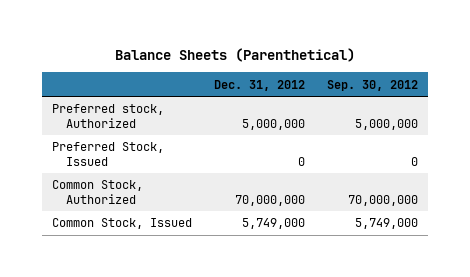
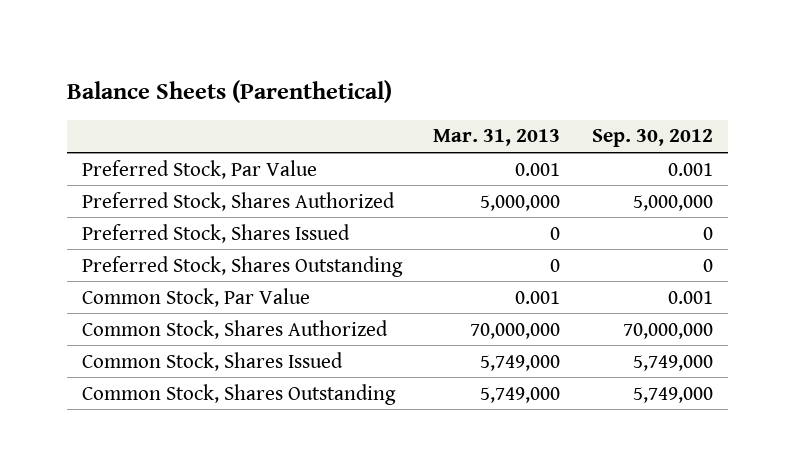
- | Dec. 31, 2012 | Sep. 30, 2012
+ | Mar. 31, 2013 | Sep. 30, 2012
- Preferred stock, Authorized | 5,000,000 | 5,000,000
- Preferred Stock, Issued | 0 | 0
- Common Stock, Authorized | 70,000,000 | 70,000,000
- Common Stock, Issued | 5,749,000 | 5,749,000
+ Preferred Stock, Par Value | 0.001 | 0.001
+ Preferred Stock, Shares Authorized | 5,000,000 | 5,000,000
+ Preferred Stock, Shares Issued | 0 | 0
+ Preferred Stock, Shares Outstanding | 0 | 0
+ Common Stock, Par Value | 0.001 | 0.001
+ Common Stock, Shares Authorized | 70,000,000 | 70,000,000
+ Common Stock, Shares Issued | 5,749,000 | 5,749,000
+ Common Stock, Shares Outstanding | 5,749,000 | 5,749,000

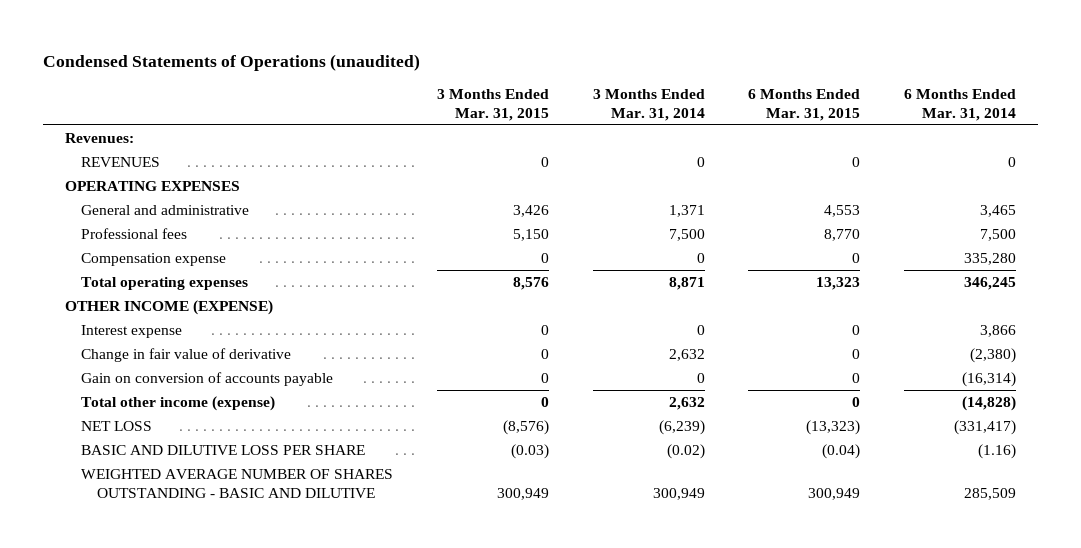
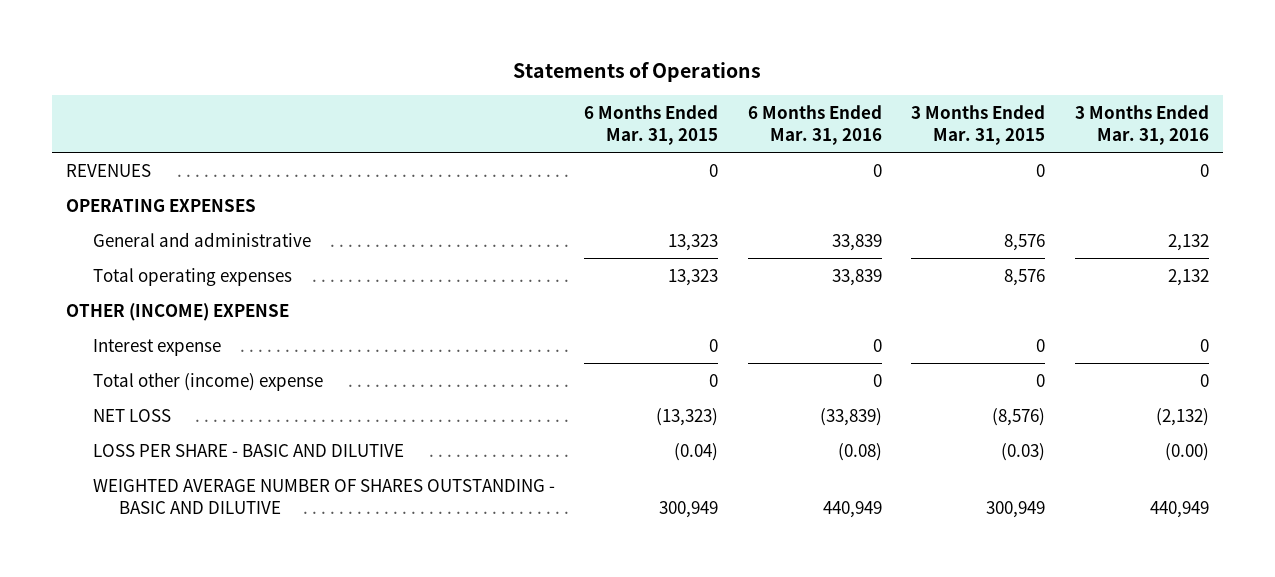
- Condensed Statements of Operations (unaudited)
+ Statements of Operations
- | 3 Months Ended Mar. 31, 2015 | 3 Months Ended Mar. 31, 2014 | 6 Months Ended Mar. 31, 2015 | 6 Months Ended Mar. 31, 2014
+ | 6 Months Ended Mar. 31, 2015 | 6 Months Ended Mar. 31, 2016 | 3 Months Ended Mar. 31, 2015 | 3 Months Ended Mar. 31, 2016
- Revenues:
- General and administrative | 3,426 | 1,371 | 4,553 | 3,465
- Professional fees | 5,150 | 7,500 | 8,770 | 7,500
- Compensation expense | 0 | 0 | 0 | 335,280
+ General and administrative | 13,323 | 33,839 | 8,576 | 2,132
- OTHER INCOME (EXPENSE)
+ OTHER (INCOME) EXPENSE
- Change in fair value of derivative | 0 | 2,632 | 0 | (2,380)
- Gain on conversion of accounts payable | 0 | 0 | 0 | (16,314)
- Total other income (expense) | 0 | 2,632 | 0 | (14,828)
+ Total other (income) expense | 0 | 0 | 0 | 0
- BASIC AND DILUTIVE LOSS PER SHARE | (0.03) | (0.02) | (0.04) | (1.16)
+ LOSS PER SHARE - BASIC AND DILUTIVE | (0.04) | (0.08) | (0.03) | (0.00)

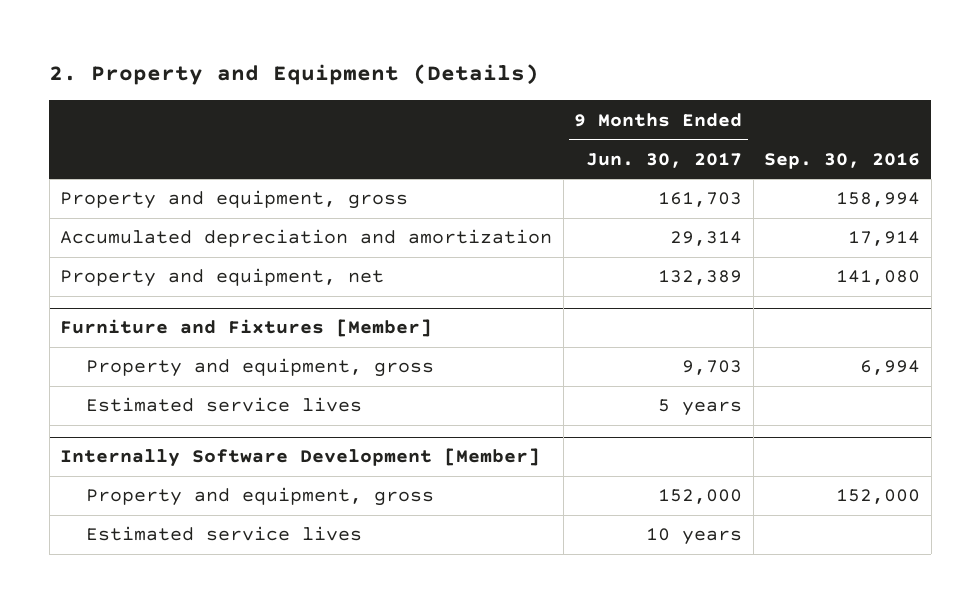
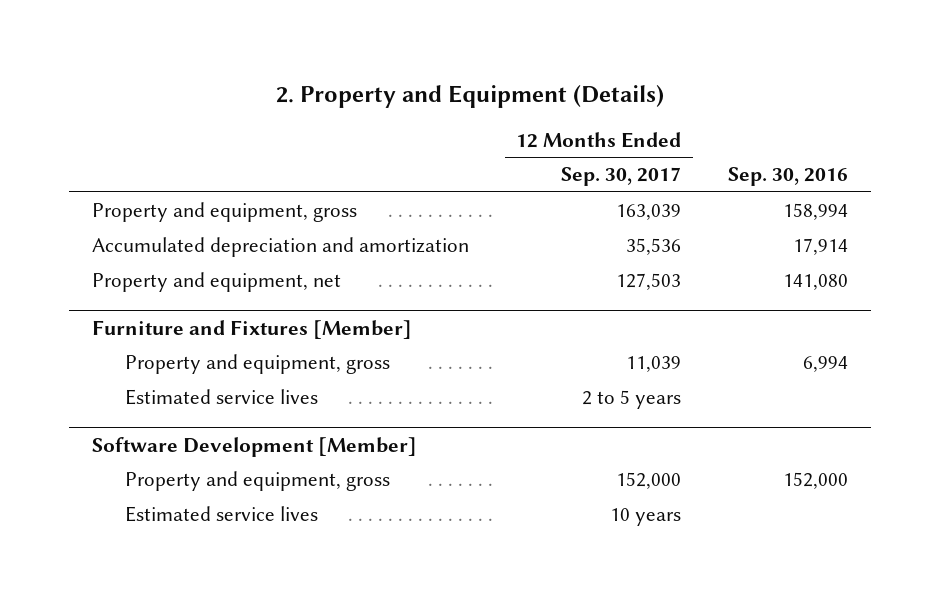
- | 9 Months Ended Jun. 30, 2017 | Sep. 30, 2016
+ | 12 Months Ended Sep. 30, 2017 | Sep. 30, 2016
- Internally Software Development [Member]
+ Software Development [Member]

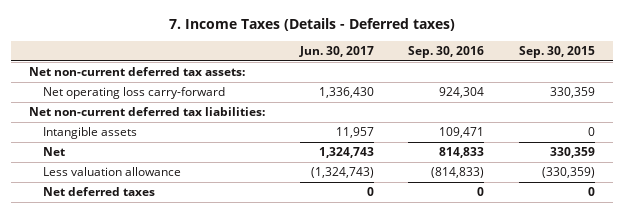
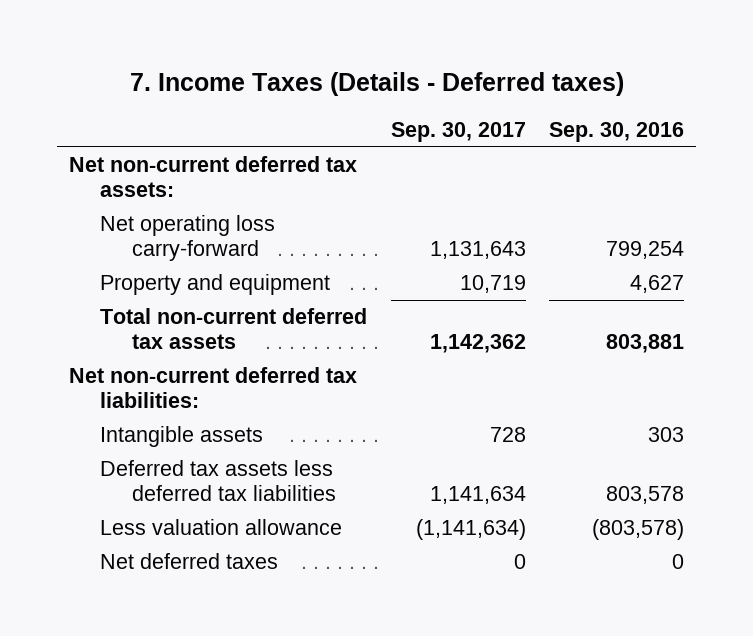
- | Jun. 30, 2017 | Sep. 30, 2016 | Sep. 30, 2015
+ | Sep. 30, 2017 | Sep. 30, 2016
- Net operating loss carry-forward | 1,336,430 | 924,304 | 330,359
+ Net operating loss carry-forward | 1,131,643 | 799,254
+ Property and equipment | 10,719 | 4,627
+ Total non-current deferred tax assets | 1,142,362 | 803,881
- Intangible assets | 11,957 | 109,471 | 0
- Net | 1,324,743 | 814,833 | 330,359
- Less valuation allowance | (1,324,743) | (814,833) | (330,359)
+ Intangible assets | 728 | 303
+ Deferred tax assets less deferred tax liabilities | 1,141,634 | 803,578
+ Less valuation allowance | (1,141,634) | (803,578)

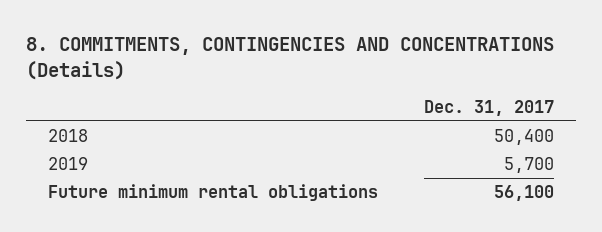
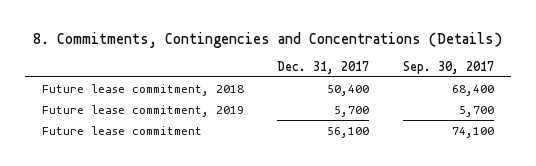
- 8. COMMITMENTS, CONTINGENCIES AND CONCENTRATIONS (Details)
+ 8. Commitments, Contingencies and Concentrations (Details)
- | Dec. 31, 2017
+ | Dec. 31, 2017 | Sep. 30, 2017
- 2018 | 50,400
- 2019 | 5,700
- Future minimum rental obligations | 56,100
+ Future lease commitment, 2018 | 50,400 | 68,400
+ Future lease commitment, 2019 | 5,700 | 5,700
+ Future lease commitment | 56,100 | 74,100

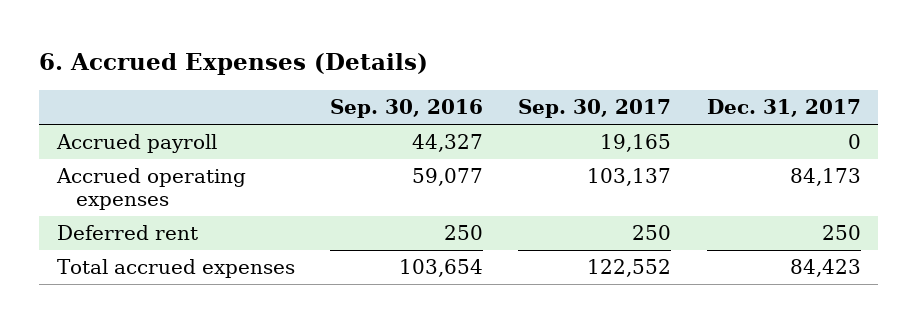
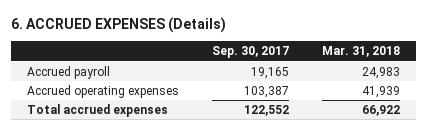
- 6. Accrued Expenses (Details)
+ 6. ACCRUED EXPENSES (Details)
- | Sep. 30, 2016 | Sep. 30, 2017 | Dec. 31, 2017
+ | Sep. 30, 2017 | Mar. 31, 2018
- Accrued operating expenses | 59,077 | 103,137 | 84,173
- Deferred rent | 250 | 250 | 250
+ Accrued operating expenses | 103,387 | 41,939

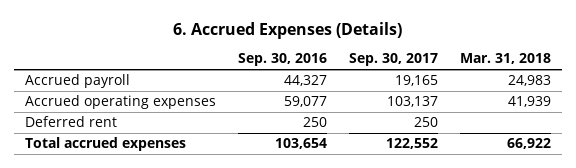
- 6. ACCRUED EXPENSES (Details)
+ 6. Accrued Expenses (Details)
- | Sep. 30, 2017 | Mar. 31, 2018
+ | Sep. 30, 2016 | Sep. 30, 2017 | Mar. 31, 2018
- Accrued operating expenses | 103,387 | 41,939
+ Accrued operating expenses | 59,077 | 103,137 | 41,939
+ Deferred rent | 250 | 250 |

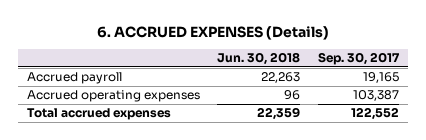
- 6. Accrued Expenses (Details)
+ 6. ACCRUED EXPENSES (Details)
- | Sep. 30, 2016 | Sep. 30, 2017 | Mar. 31, 2018
+ | Jun. 30, 2018 | Sep. 30, 2017
- Accrued operating expenses | 59,077 | 103,137 | 41,939
- Deferred rent | 250 | 250 |
+ Accrued operating expenses | 96 | 103,387

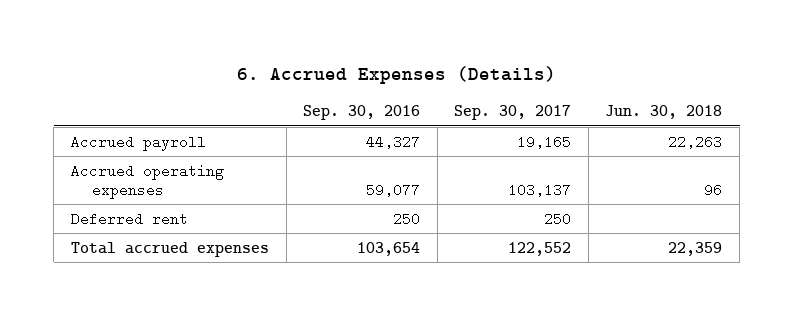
- 6. ACCRUED EXPENSES (Details)
+ 6. Accrued Expenses (Details)
- | Jun. 30, 2018 | Sep. 30, 2017
+ | Sep. 30, 2016 | Sep. 30, 2017 | Jun. 30, 2018
- Accrued operating expenses | 96 | 103,387
+ Accrued operating expenses | 59,077 | 103,137 | 96
+ Deferred rent | 250 | 250 |

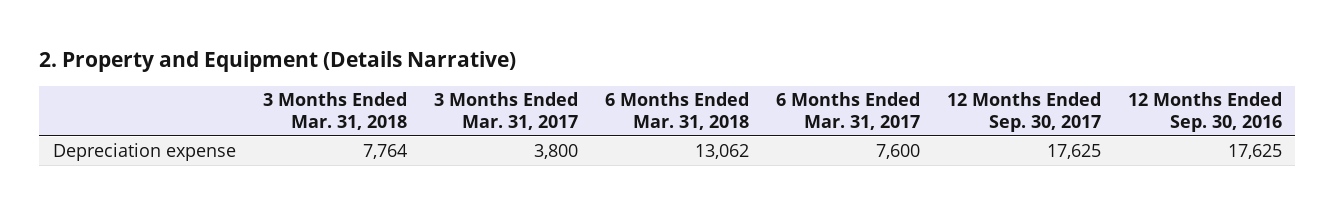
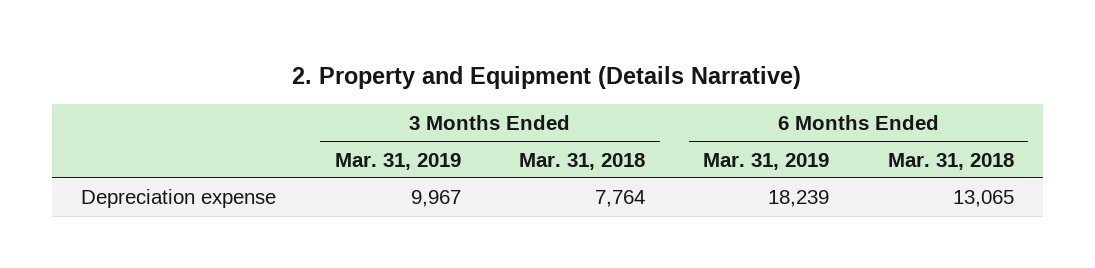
- | 3 Months Ended Mar. 31, 2018 | 3 Months Ended Mar. 31, 2017 | 6 Months Ended Mar. 31, 2018 | 6 Months Ended Mar. 31, 2017 | 12 Months Ended Sep. 30, 2017 | 12 Months Ended Sep. 30, 2016
+ | 3 Months Ended Mar. 31, 2019 | 3 Months Ended Mar. 31, 2018 | 6 Months Ended Mar. 31, 2019 | 6 Months Ended Mar. 31, 2018
- Depreciation expense | 7,764 | 3,800 | 13,062 | 7,600 | 17,625 | 17,625
+ Depreciation expense | 9,967 | 7,764 | 18,239 | 13,065

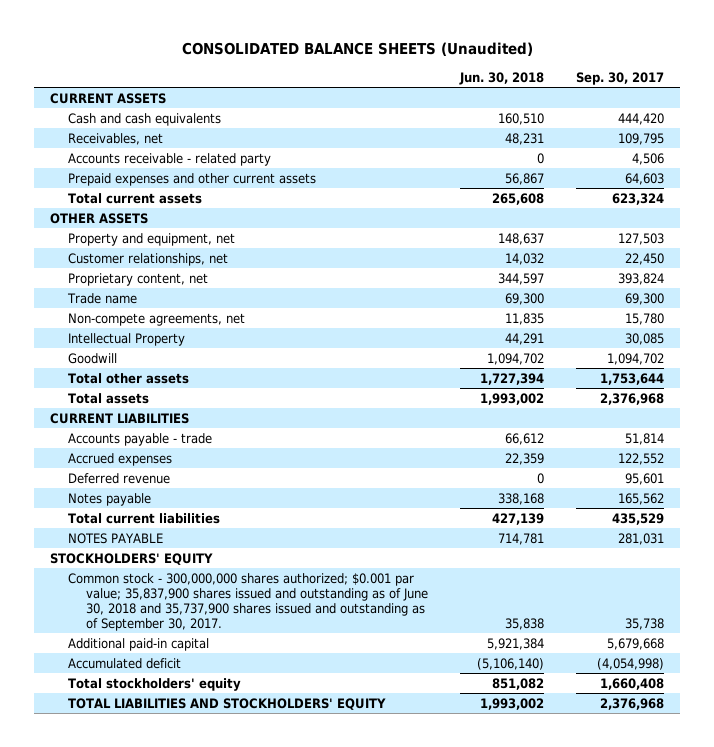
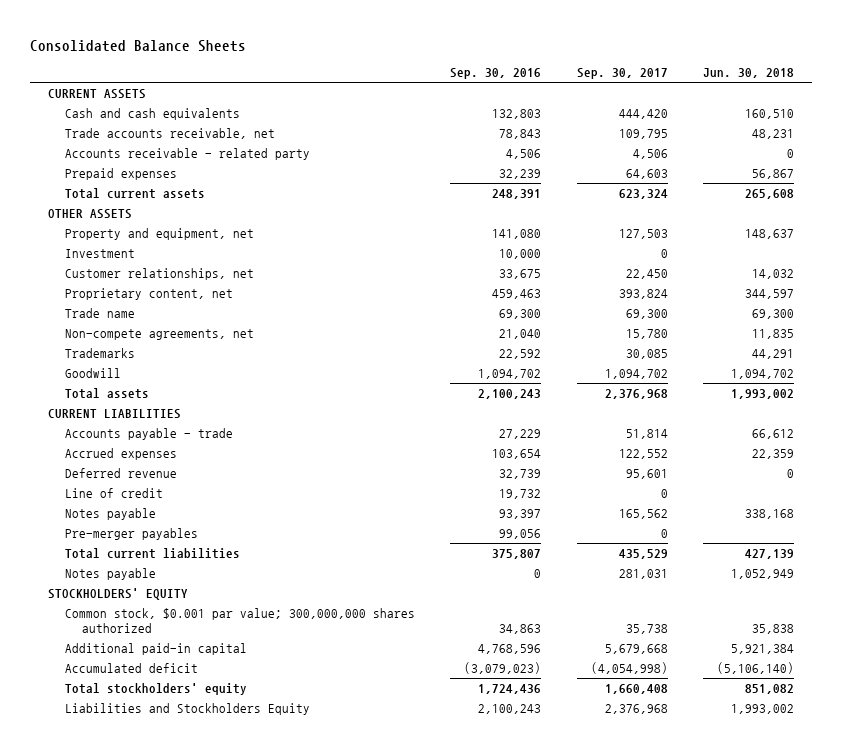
- CONSOLIDATED BALANCE SHEETS (Unaudited)
+ Consolidated Balance Sheets
- | Jun. 30, 2018 | Sep. 30, 2017
+ | Sep. 30, 2016 | Sep. 30, 2017 | Jun. 30, 2018
- Receivables, net | 48,231 | 109,795
+ Trade accounts receivable, net | 78,843 | 109,795 | 48,231
- Prepaid expenses and other current assets | 56,867 | 64,603
+ Prepaid expenses | 32,239 | 64,603 | 56,867
+ Investment | 10,000 | 0 |
- Intellectual Property | 44,291 | 30,085
+ Trademarks | 22,592 | 30,085 | 44,291
- Total other assets | 1,727,394 | 1,753,644
+ Line of credit | 19,732 | 0 |
+ Pre-merger payables | 99,056 | 0 |
- NOTES PAYABLE | 714,781 | 281,031
+ Notes payable | 0 | 281,031 | 1,052,949
- Common stock - 300,000,000 shares authorized; $0.001 par value; 35,837,900 shares issued and outstanding as of June 30, 2018 and 35,737,900 shares issued and outstanding as of September 30, 2017. | 35,838 | 35,738
+ Common stock, $0.001 par value; 300,000,000 shares authorized | 34,863 | 35,738 | 35,838
- TOTAL LIABILITIES AND STOCKHOLDERS' EQUITY | 1,993,002 | 2,376,968
+ Liabilities and Stockholders Equity | 2,100,243 | 2,376,968 | 1,993,002

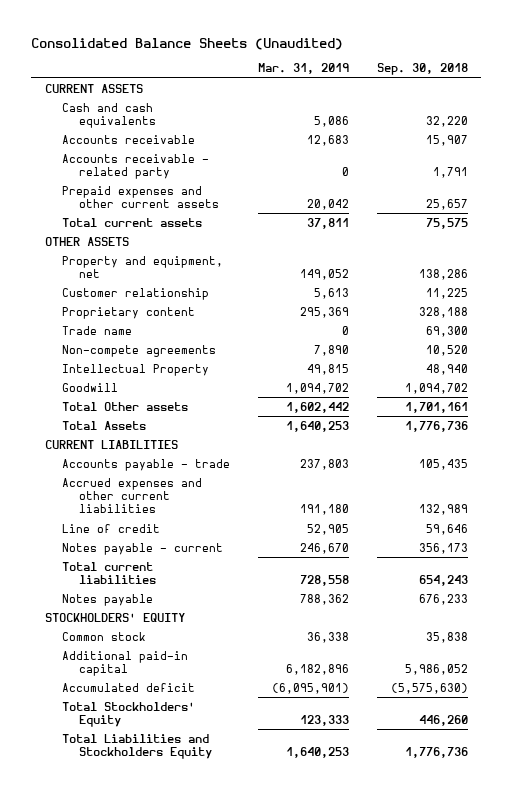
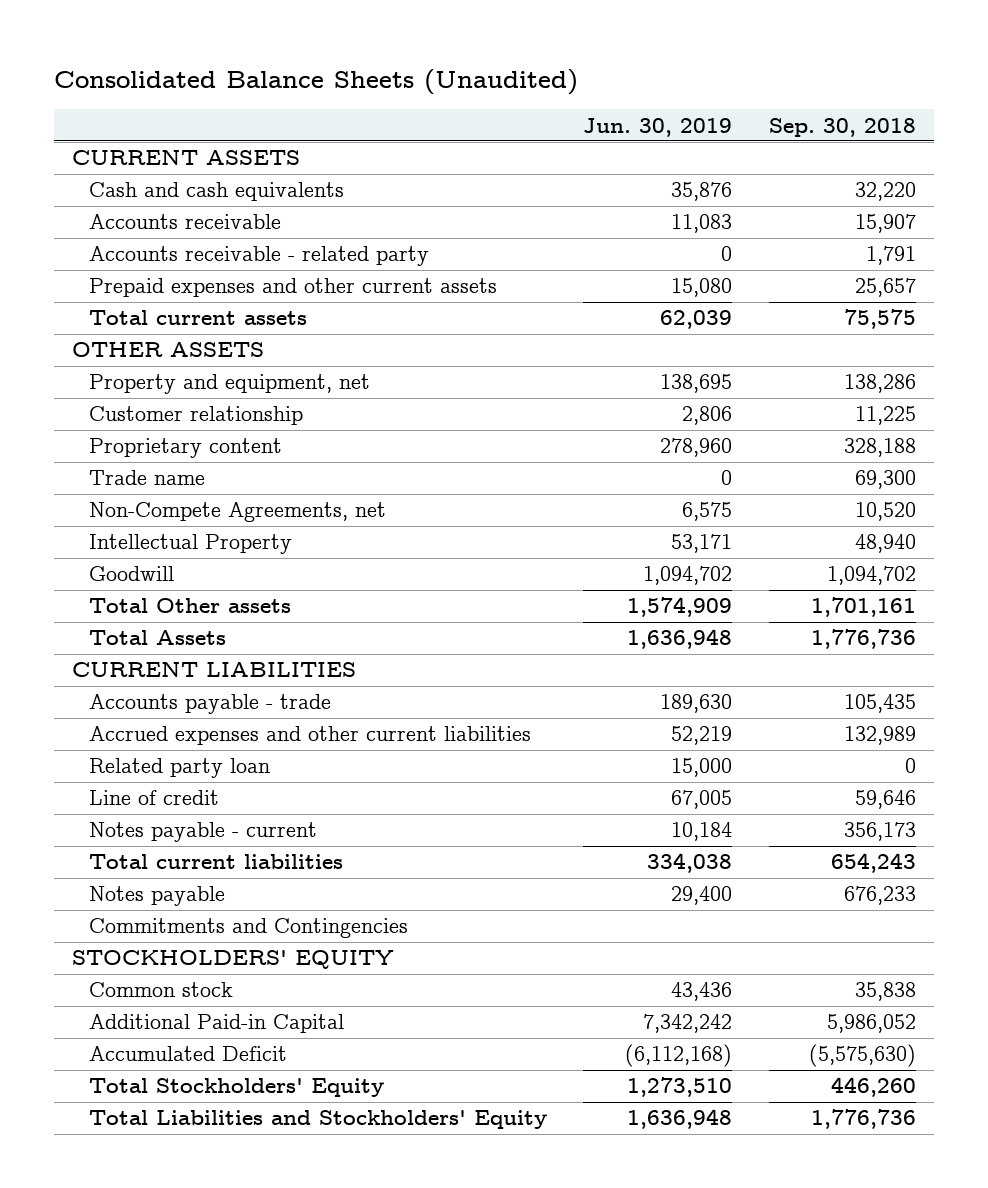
- | Mar. 31, 2019 | Sep. 30, 2018
+ | Jun. 30, 2019 | Sep. 30, 2018
- Non-compete agreements | 7,890 | 10,520
+ Non-Compete Agreements, net | 6,575 | 10,520
+ Related party loan | 15,000 | 0
+ Commitments and Contingencies
- Additional paid-in capital | 6,182,896 | 5,986,052
- Accumulated deficit | (6,095,901) | (5,575,630)
+ Additional Paid-in Capital | 7,342,242 | 5,986,052
+ Accumulated Deficit | (6,112,168) | (5,575,630)
- Total Liabilities and Stockholders Equity | 1,640,253 | 1,776,736
+ Total Liabilities and Stockholders' Equity | 1,636,948 | 1,776,736

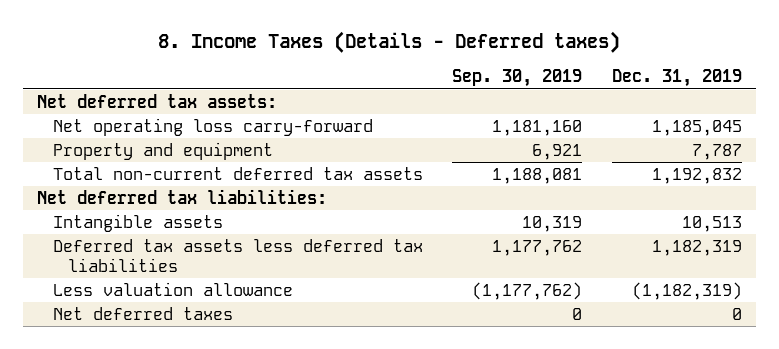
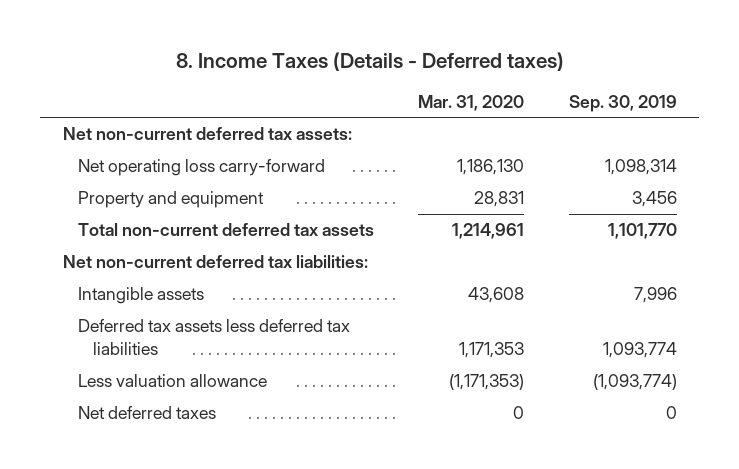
- | Sep. 30, 2019 | Dec. 31, 2019
+ | Mar. 31, 2020 | Sep. 30, 2019
- Net deferred tax assets:
- Net operating loss carry-forward | 1,181,160 | 1,185,045
- Property and equipment | 6,921 | 7,787
- Total non-current deferred tax assets | 1,188,081 | 1,192,832
- Net deferred tax liabilities:
- Intangible assets | 10,319 | 10,513
- Deferred tax assets less deferred tax liabilities | 1,177,762 | 1,182,319
- Less valuation allowance | (1,177,762) | (1,182,319)
+ Net non-current deferred tax assets:
+ Net operating loss carry-forward | 1,186,130 | 1,098,314
+ Property and equipment | 28,831 | 3,456
+ Total non-current deferred tax assets | 1,214,961 | 1,101,770
+ Net non-current deferred tax liabilities:
+ Intangible assets | 43,608 | 7,996
+ Deferred tax assets less deferred tax liabilities | 1,171,353 | 1,093,774
+ Less valuation allowance | (1,171,353) | (1,093,774)

